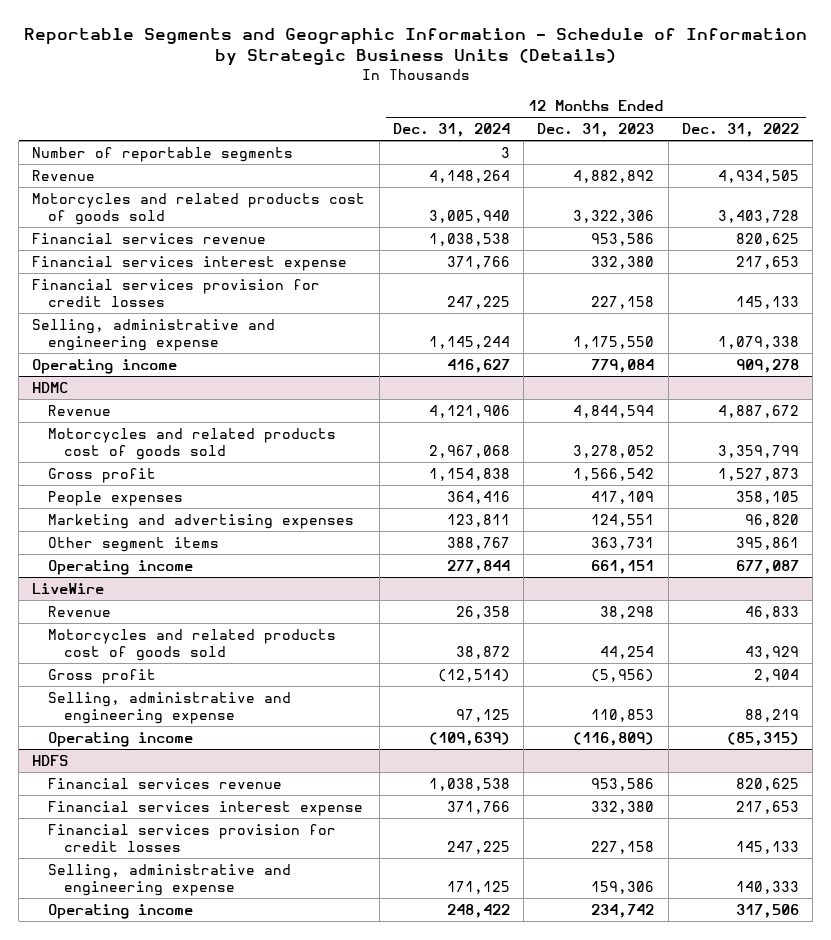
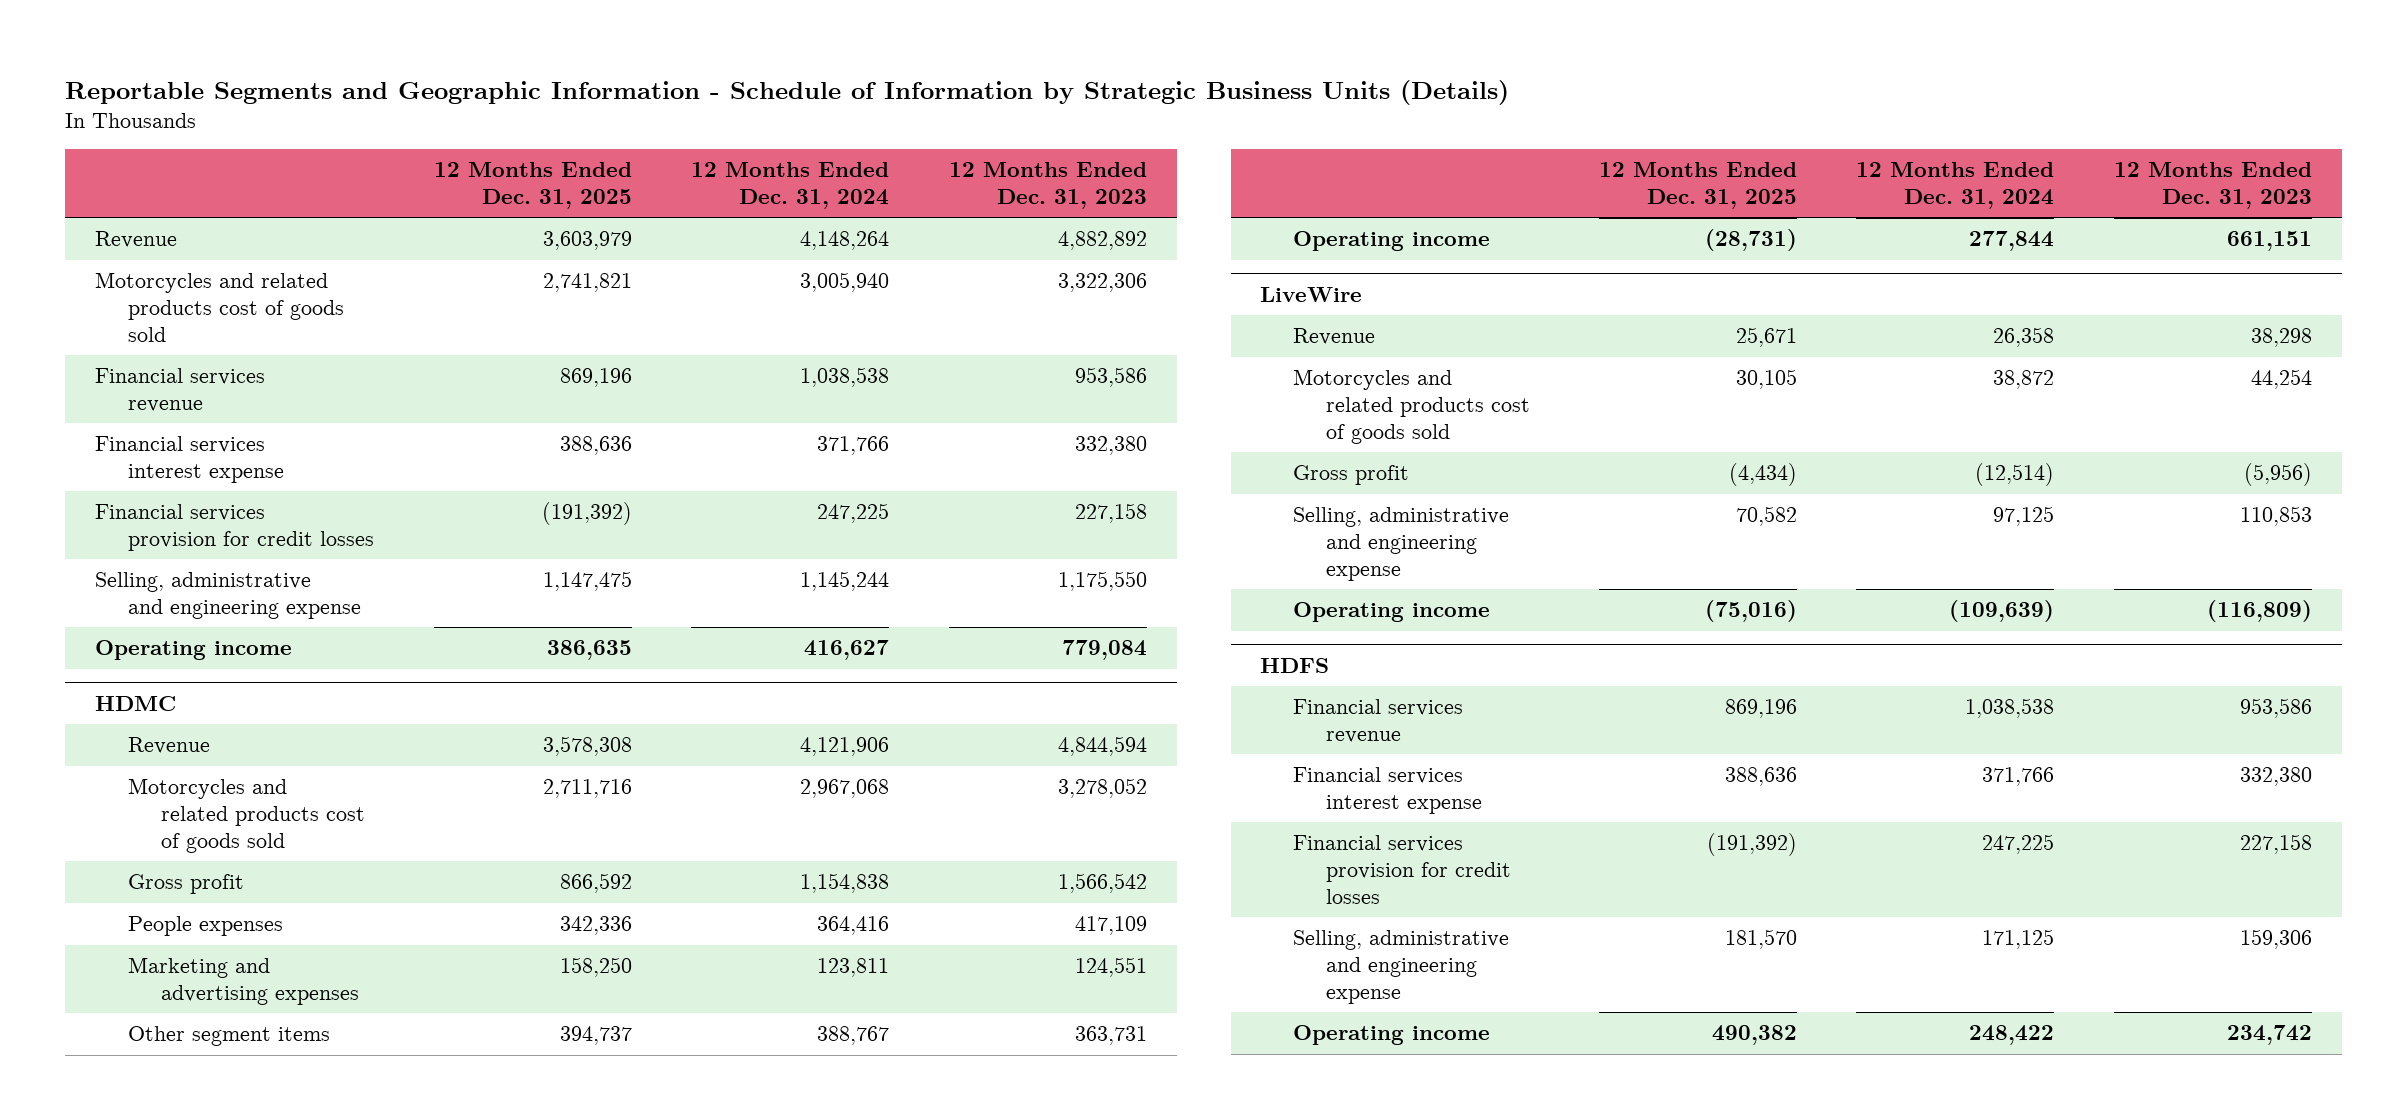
- | 12 Months Ended Dec. 31, 2024 | 12 Months Ended Dec. 31, 2023 | 12 Months Ended Dec. 31, 2022
+ | 12 Months Ended Dec. 31, 2025 | 12 Months Ended Dec. 31, 2024 | 12 Months Ended Dec. 31, 2023
- Number of reportable segments | 3 | |

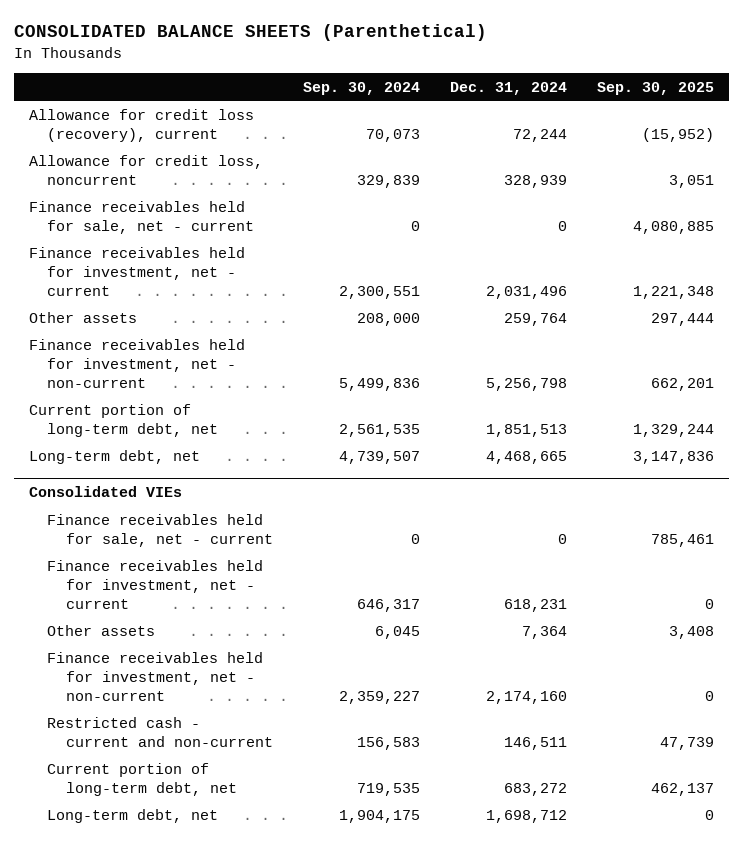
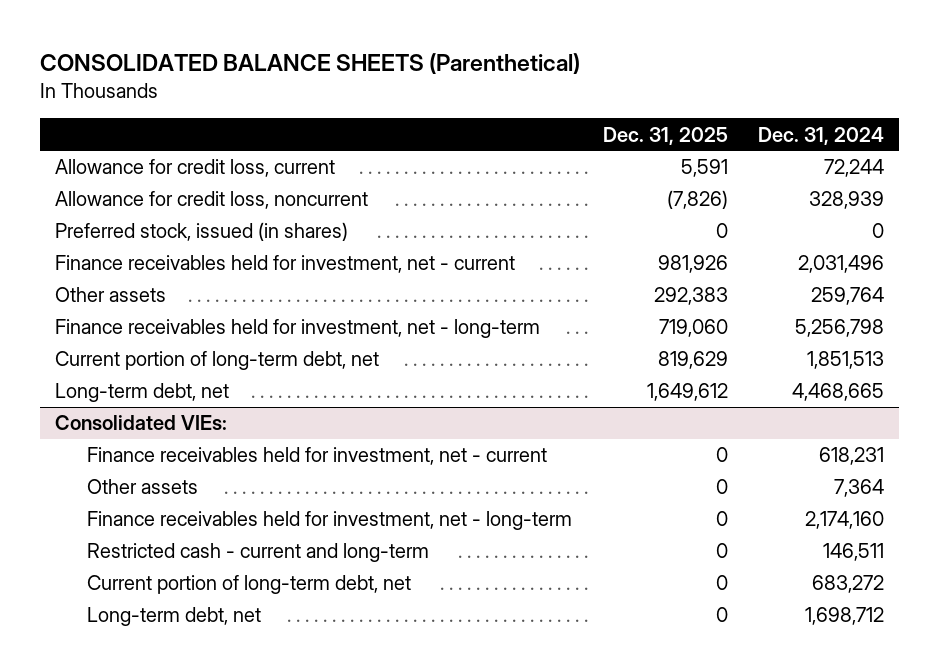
- | Sep. 30, 2024 | Dec. 31, 2024 | Sep. 30, 2025
+ | Dec. 31, 2025 | Dec. 31, 2024
- Allowance for credit loss (recovery), current | 70,073 | 72,244 | (15,952)
+ Allowance for credit loss, current | 5,591 | 72,244
- Finance receivables held for sale, net - current | 0 | 0 | 4,080,885
+ Preferred stock, issued (in shares) | 0 | 0
- Finance receivables held for investment, net - non-current | 5,499,836 | 5,256,798 | 662,201
+ Finance receivables held for investment, net - long-term | 719,060 | 5,256,798
- Consolidated VIEs
- Finance receivables held for sale, net - current | 0 | 0 | 785,461
+ Consolidated VIEs:
- Finance receivables held for investment, net - non-current | 2,359,227 | 2,174,160 | 0
- Restricted cash - current and non-current | 156,583 | 146,511 | 47,739
+ Finance receivables held for investment, net - long-term | 0 | 2,174,160
+ Restricted cash - current and long-term | 0 | 146,511

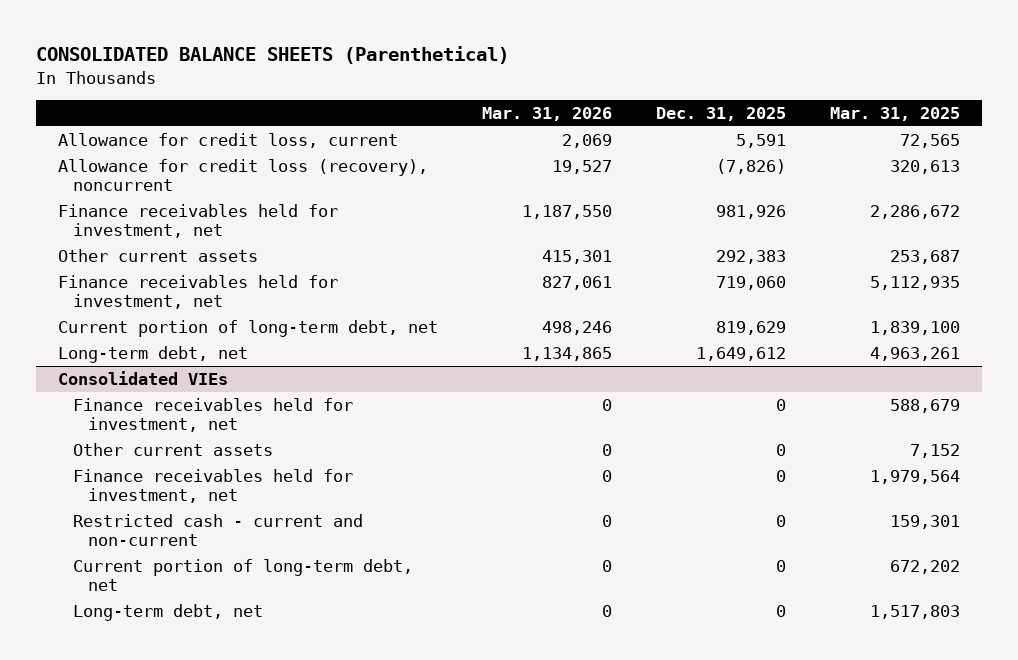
- | Dec. 31, 2025 | Dec. 31, 2024
+ | Mar. 31, 2026 | Dec. 31, 2025 | Mar. 31, 2025
- Allowance for credit loss, noncurrent | (7,826) | 328,939
- Preferred stock, issued (in shares) | 0 | 0
- Finance receivables held for investment, net - current | 981,926 | 2,031,496
- Other assets | 292,383 | 259,764
- Finance receivables held for investment, net - long-term | 719,060 | 5,256,798
+ Allowance for credit loss (recovery), noncurrent | 19,527 | (7,826) | 320,613
+ Finance receivables held for investment, net | 1,187,550 | 981,926 | 2,286,672
+ Other current assets | 415,301 | 292,383 | 253,687
+ Finance receivables held for investment, net | 827,061 | 719,060 | 5,112,935
- Consolidated VIEs:
- Finance receivables held for investment, net - current | 0 | 618,231
- Other assets | 0 | 7,364
- Finance receivables held for investment, net - long-term | 0 | 2,174,160
- Restricted cash - current and long-term | 0 | 146,511
+ Consolidated VIEs
+ Finance receivables held for investment, net | 0 | 0 | 588,679
+ Other current assets | 0 | 0 | 7,152
+ Finance receivables held for investment, net | 0 | 0 | 1,979,564
+ Restricted cash - current and non-current | 0 | 0 | 159,301

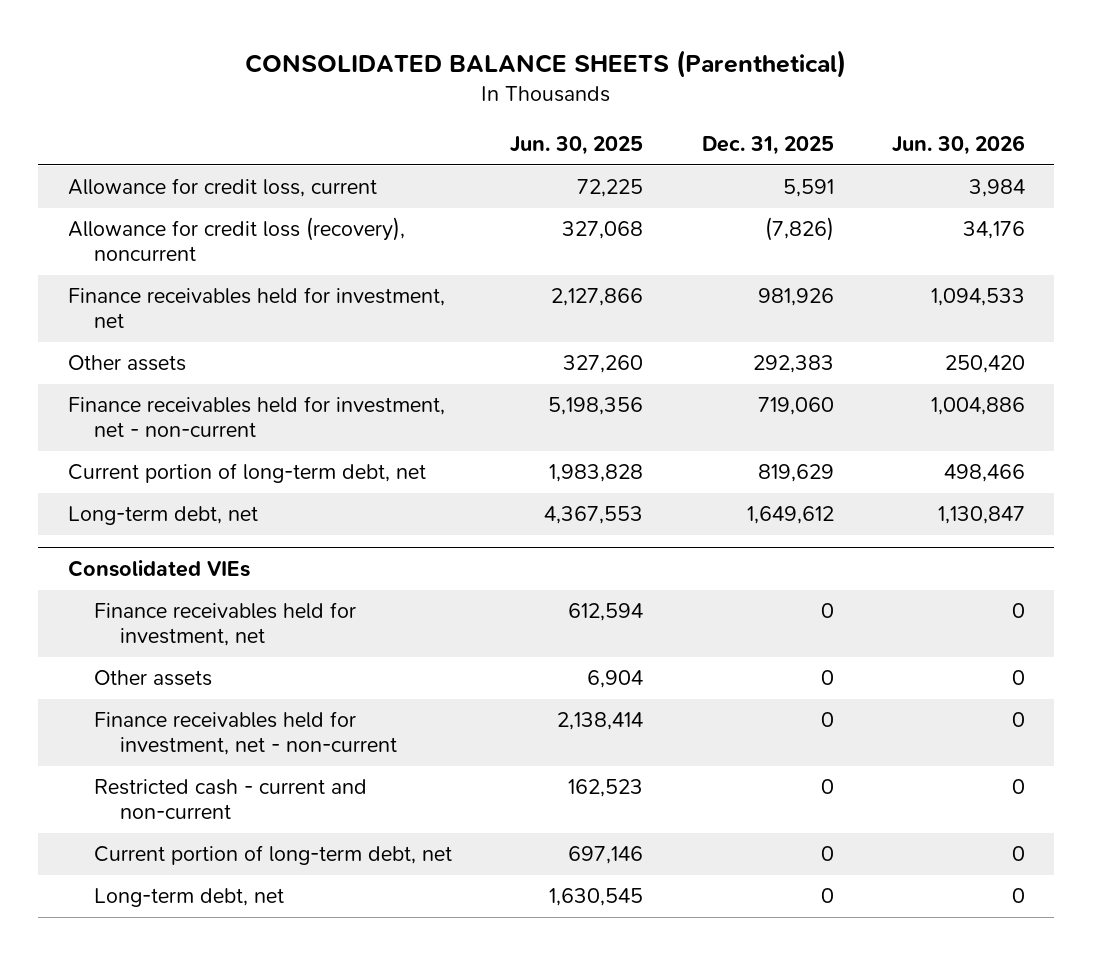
- | Mar. 31, 2026 | Dec. 31, 2025 | Mar. 31, 2025
+ | Jun. 30, 2025 | Dec. 31, 2025 | Jun. 30, 2026
- Other current assets | 415,301 | 292,383 | 253,687
- Finance receivables held for investment, net | 827,061 | 719,060 | 5,112,935
+ Other assets | 327,260 | 292,383 | 250,420
+ Finance receivables held for investment, net - non-current | 5,198,356 | 719,060 | 1,004,886
@ Consolidated VIEs
- Other current assets | 0 | 0 | 7,152
- Finance receivables held for investment, net | 0 | 0 | 1,979,564
+ Other assets | 6,904 | 0 | 0
+ Finance receivables held for investment, net - non-current | 2,138,414 | 0 | 0

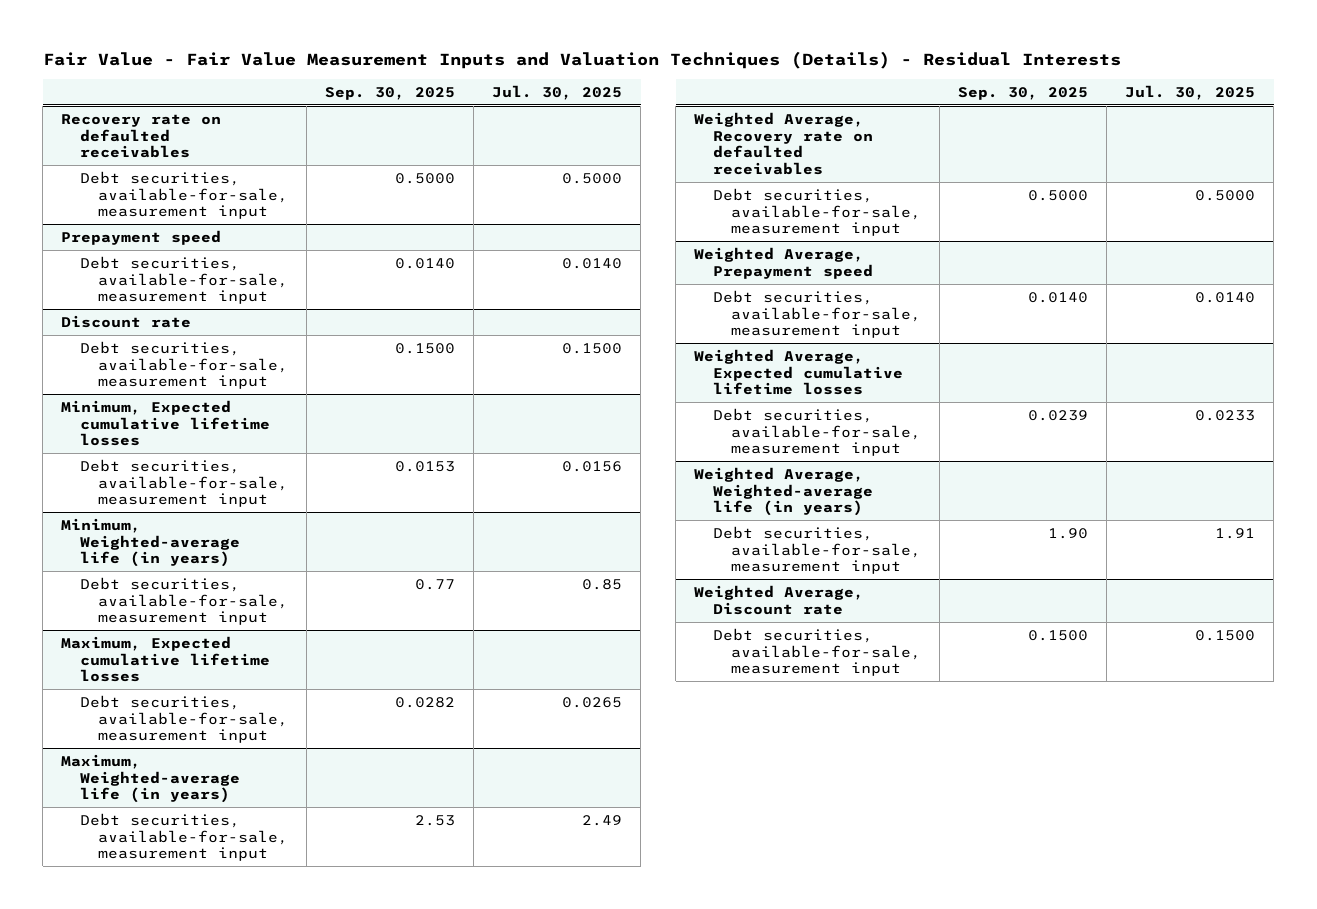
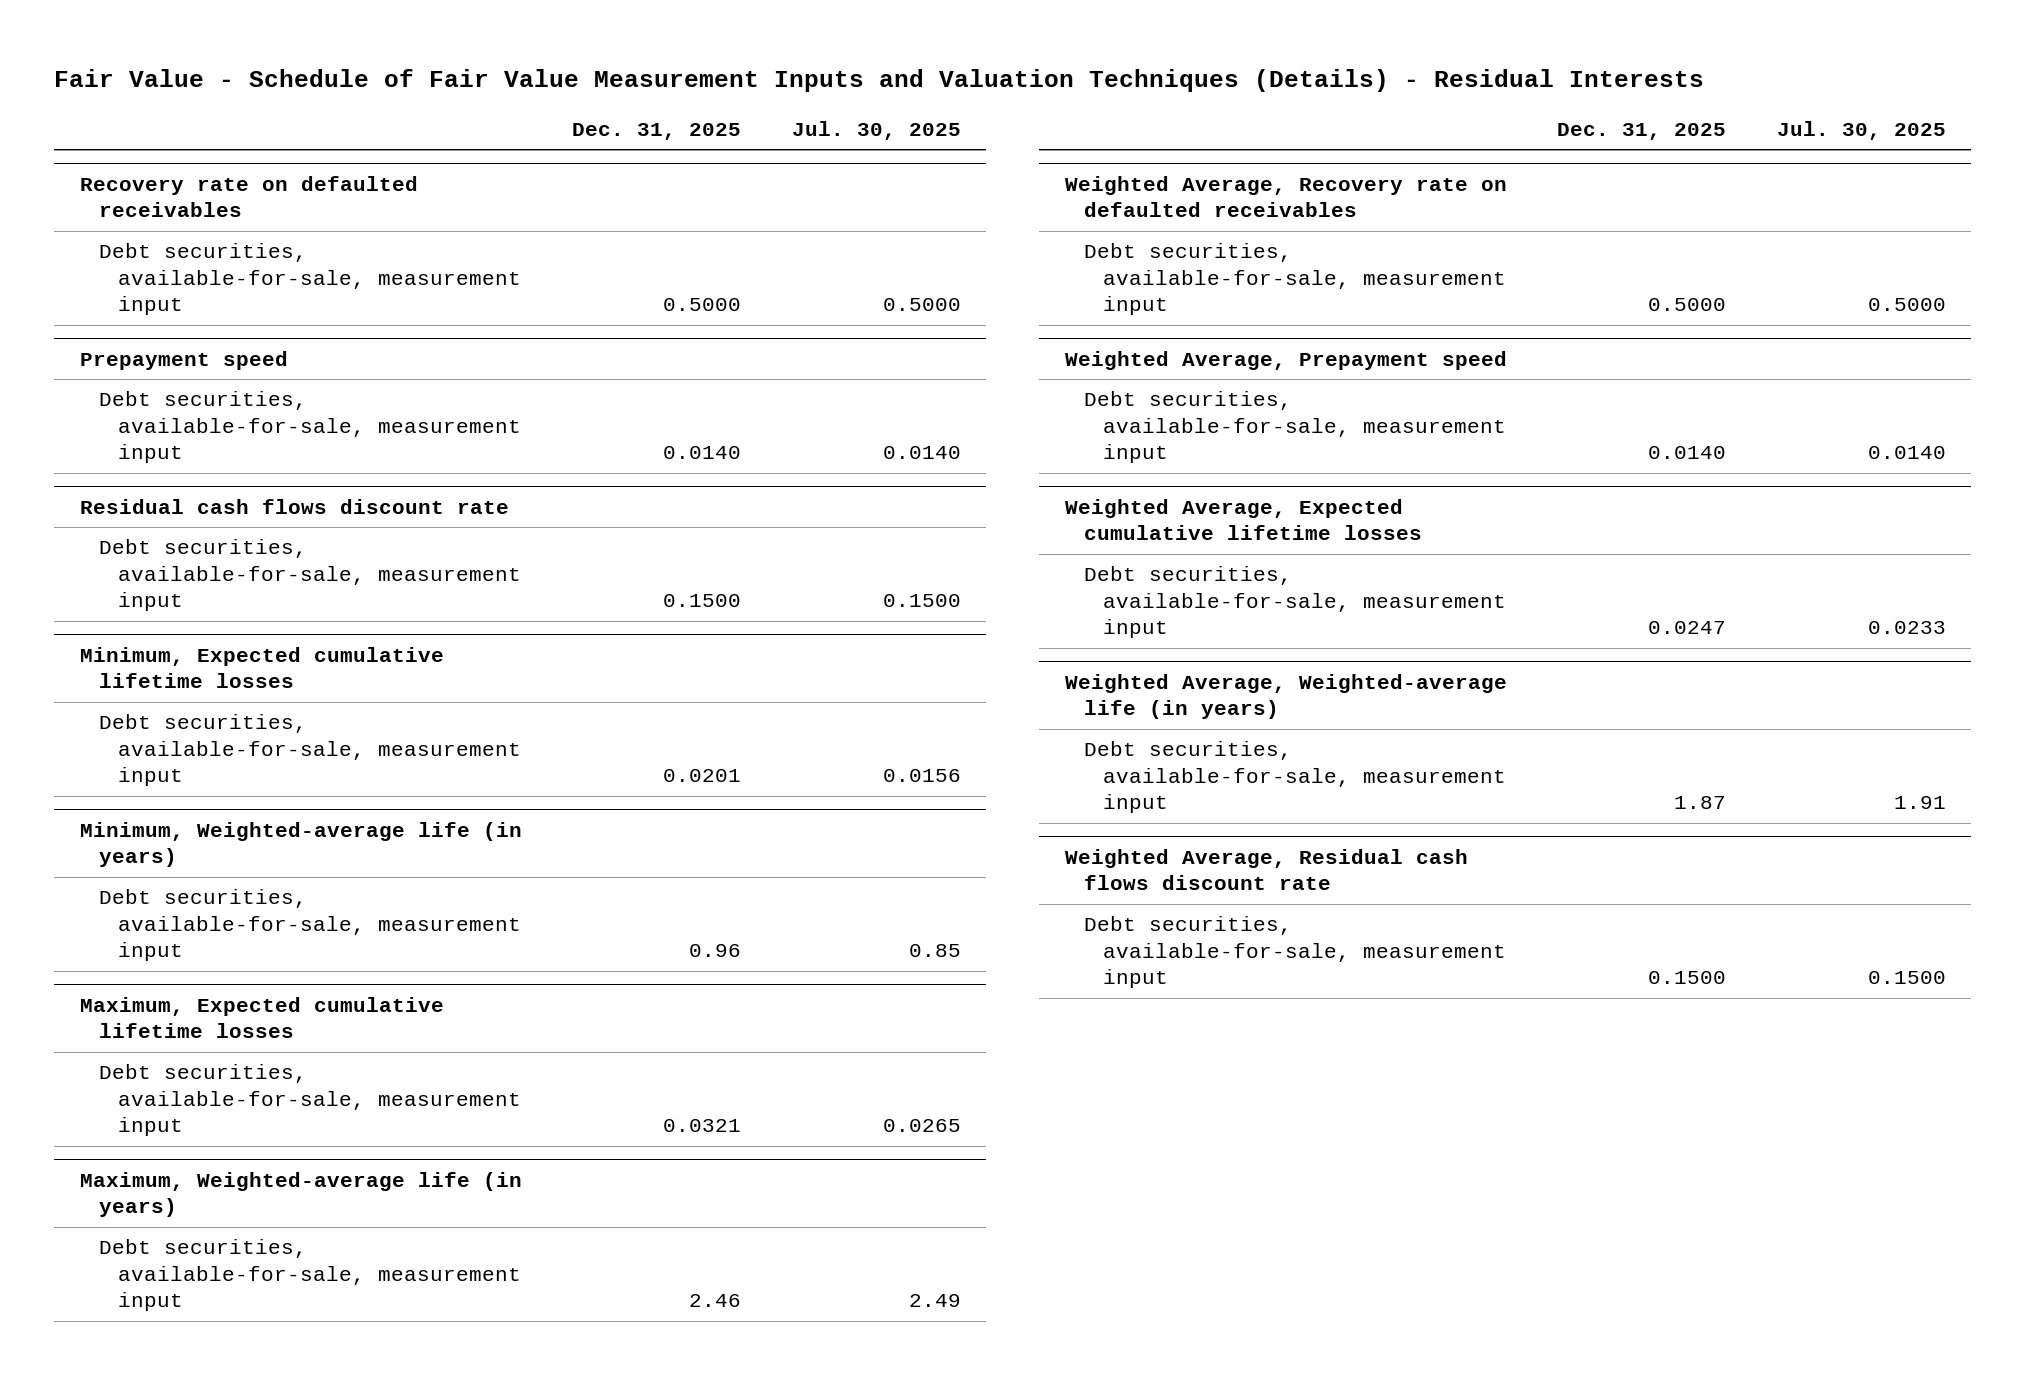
- Fair Value - Fair Value Measurement Inputs and Valuation Techniques (Details) - Residual Interests
+ Fair Value - Schedule of Fair Value Measurement Inputs and Valuation Techniques (Details) - Residual Interests
- | Sep. 30, 2025 | Jul. 30, 2025
+ | Dec. 31, 2025 | Jul. 30, 2025
- Discount rate
+ Residual cash flows discount rate
- Weighted Average, Discount rate
+ Weighted Average, Residual cash flows discount rate

